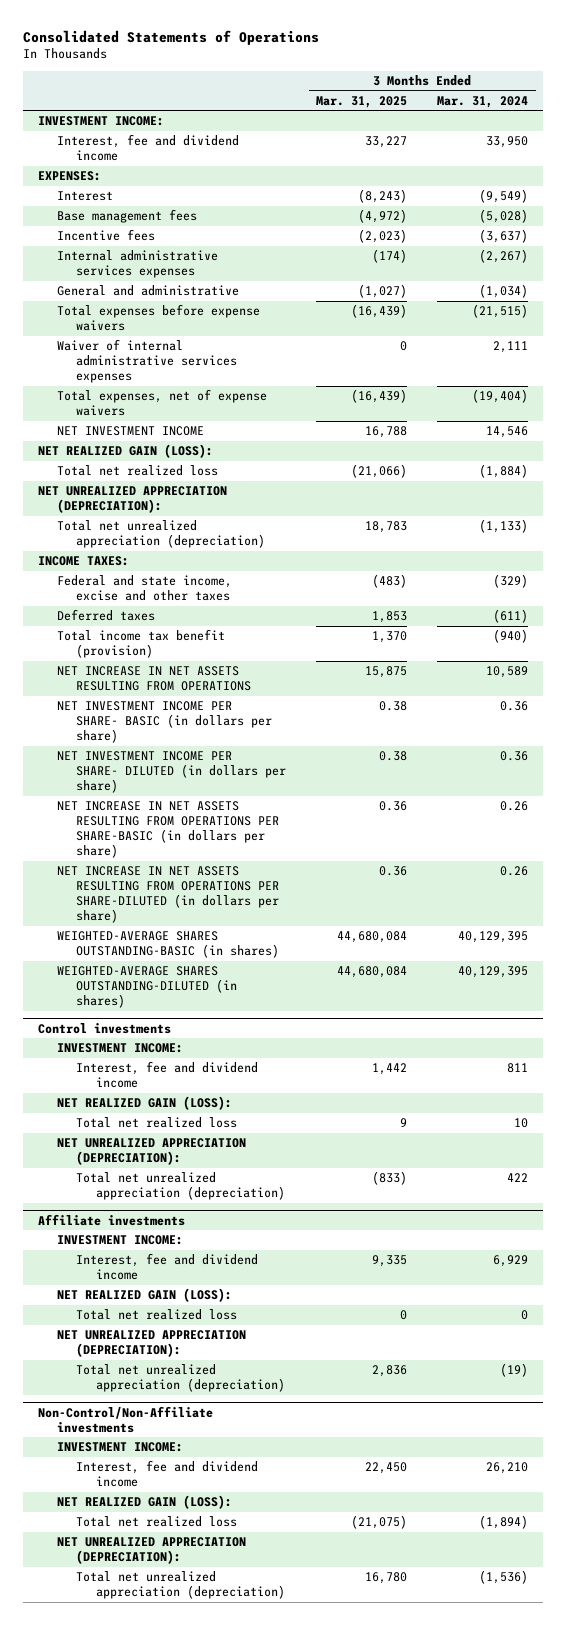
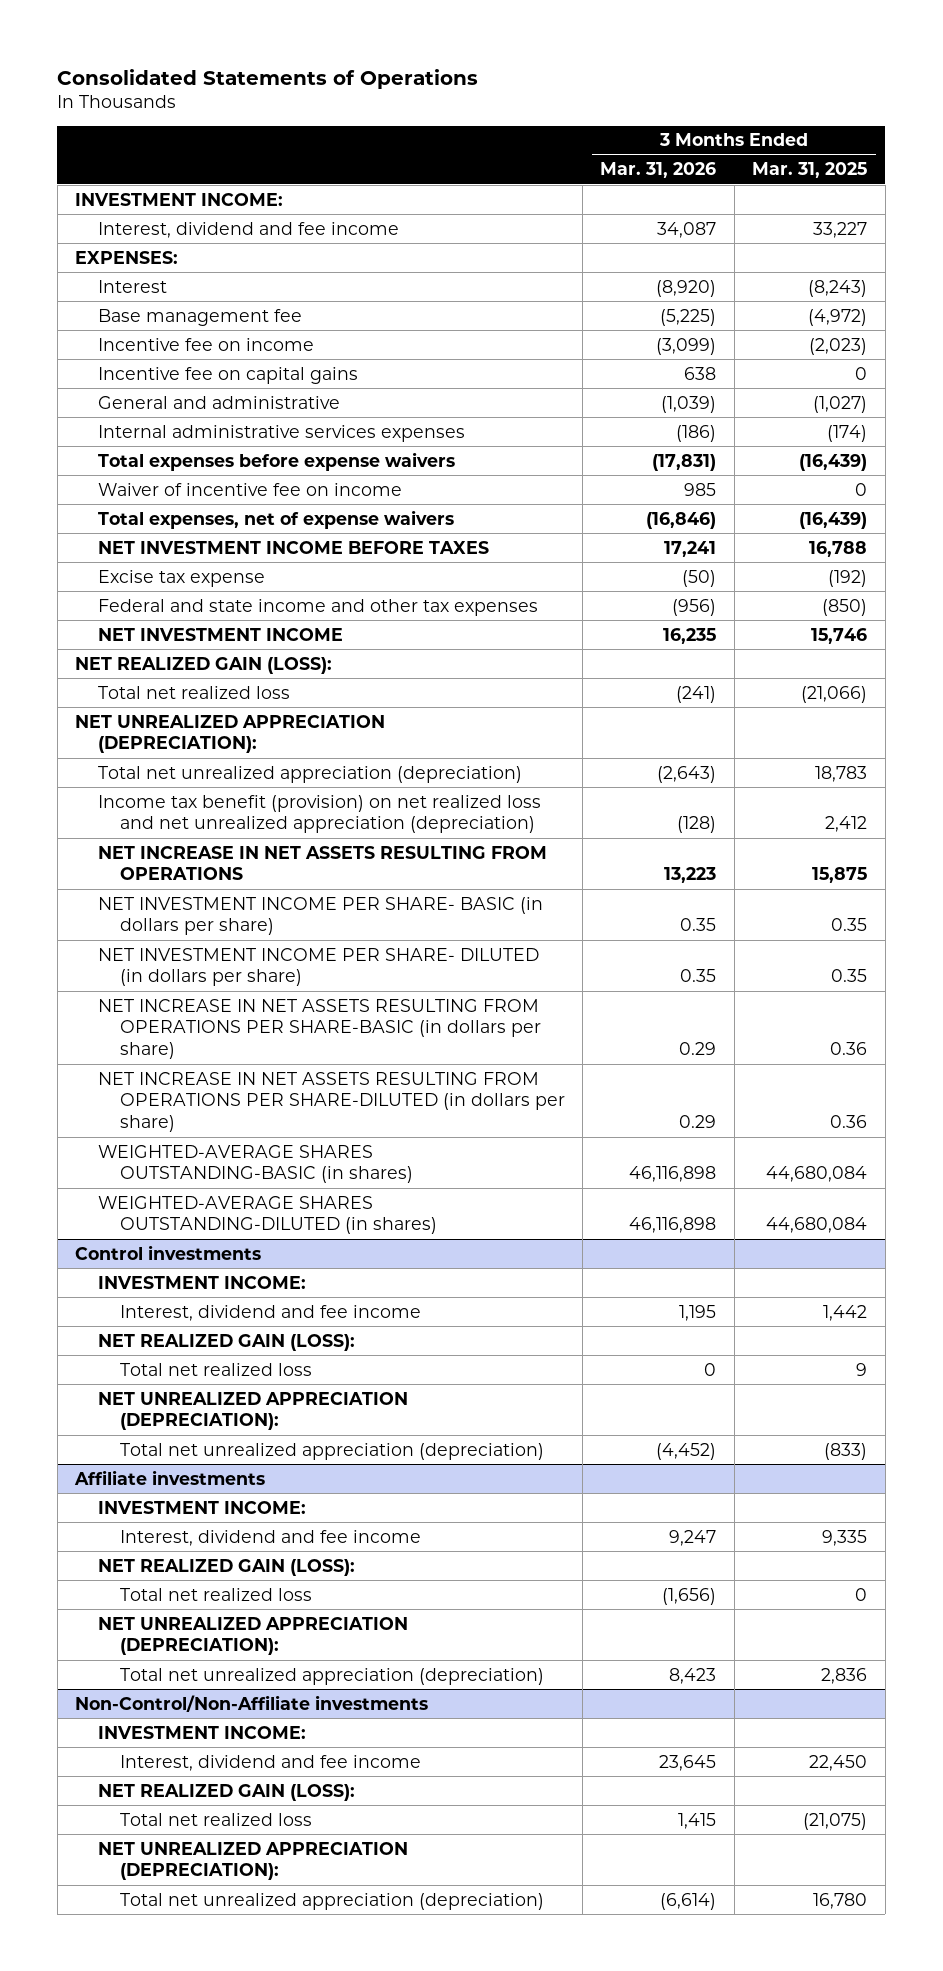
- | 3 Months Ended Mar. 31, 2025 | 3 Months Ended Mar. 31, 2024
+ | 3 Months Ended Mar. 31, 2026 | 3 Months Ended Mar. 31, 2025
- Interest, fee and dividend income | 33,227 | 33,950
+ Interest, dividend and fee income | 34,087 | 33,227
- Base management fees | (4,972) | (5,028)
- Incentive fees | (2,023) | (3,637)
+ Base management fee | (5,225) | (4,972)
+ Incentive fee on income | (3,099) | (2,023)
+ Incentive fee on capital gains | 638 | 0
moved down: Internal administrative services expenses | (186) | (174)
- Waiver of internal administrative services expenses | 0 | 2,111
+ Waiver of incentive fee on income | 985 | 0
- NET INVESTMENT INCOME | 16,788 | 14,546
+ NET INVESTMENT INCOME BEFORE TAXES | 17,241 | 16,788
+ Excise tax expense | (50) | (192)
+ Federal and state income and other tax expenses | (956) | (850)
+ NET INVESTMENT INCOME | 16,235 | 15,746
- INCOME TAXES:
- Federal and state income, excise and other taxes | (483) | (329)
- Deferred taxes | 1,853 | (611)
- Total income tax benefit (provision) | 1,370 | (940)
+ Income tax benefit (provision) on net realized loss and net unrealized appreciation (depreciation) | (128) | 2,412
- NET INVESTMENT INCOME PER SHARE- BASIC (in dollars per share) | 0.38 | 0.36
- NET INVESTMENT INCOME PER SHARE- DILUTED (in dollars per share) | 0.38 | 0.36
+ NET INVESTMENT INCOME PER SHARE- BASIC (in dollars per share) | 0.35 | 0.35
+ NET INVESTMENT INCOME PER SHARE- DILUTED (in dollars per share) | 0.35 | 0.35
@ Control investments
- Interest, fee and dividend income | 1,442 | 811
+ Interest, dividend and fee income | 1,195 | 1,442
@ Affiliate investments
- Interest, fee and dividend income | 9,335 | 6,929
+ Interest, dividend and fee income | 9,247 | 9,335
@ Non-Control/Non-Affiliate investments
- Interest, fee and dividend income | 22,450 | 26,210
+ Interest, dividend and fee income | 23,645 | 22,450

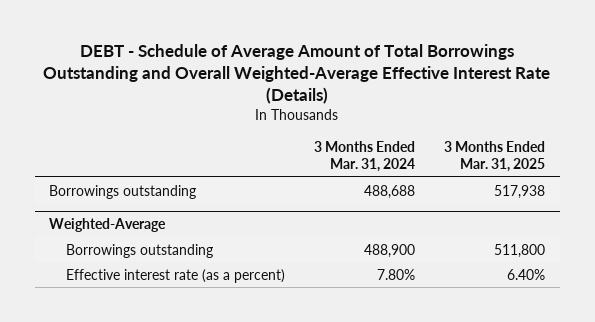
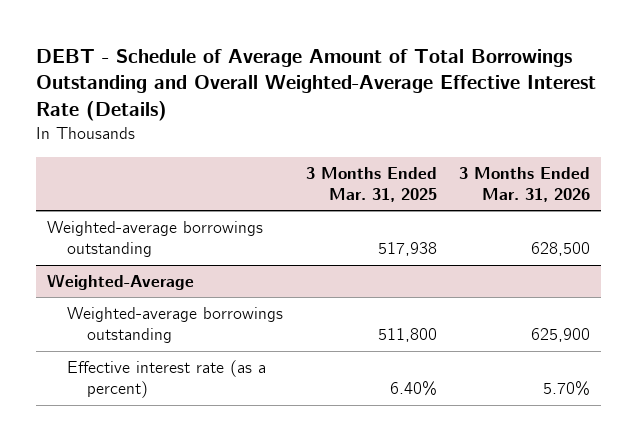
- | 3 Months Ended Mar. 31, 2024 | 3 Months Ended Mar. 31, 2025
+ | 3 Months Ended Mar. 31, 2025 | 3 Months Ended Mar. 31, 2026
- Borrowings outstanding | 488,688 | 517,938
+ Weighted-average borrowings outstanding | 517,938 | 628,500
@ Weighted-Average
- Borrowings outstanding | 488,900 | 511,800
+ Weighted-average borrowings outstanding | 511,800 | 625,900

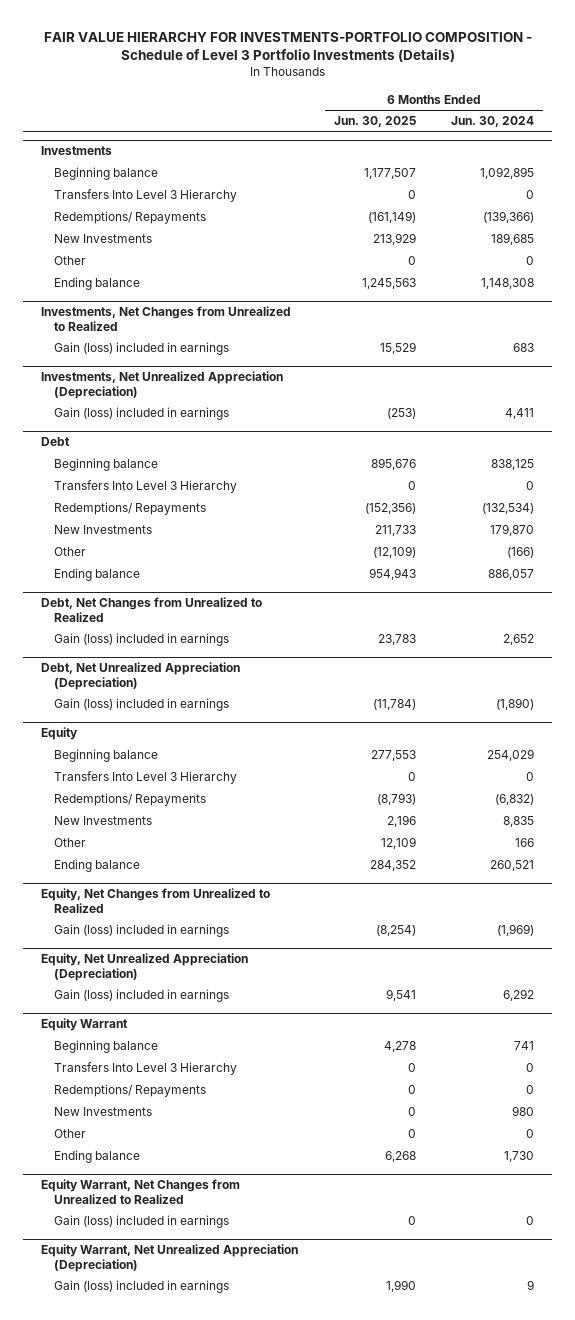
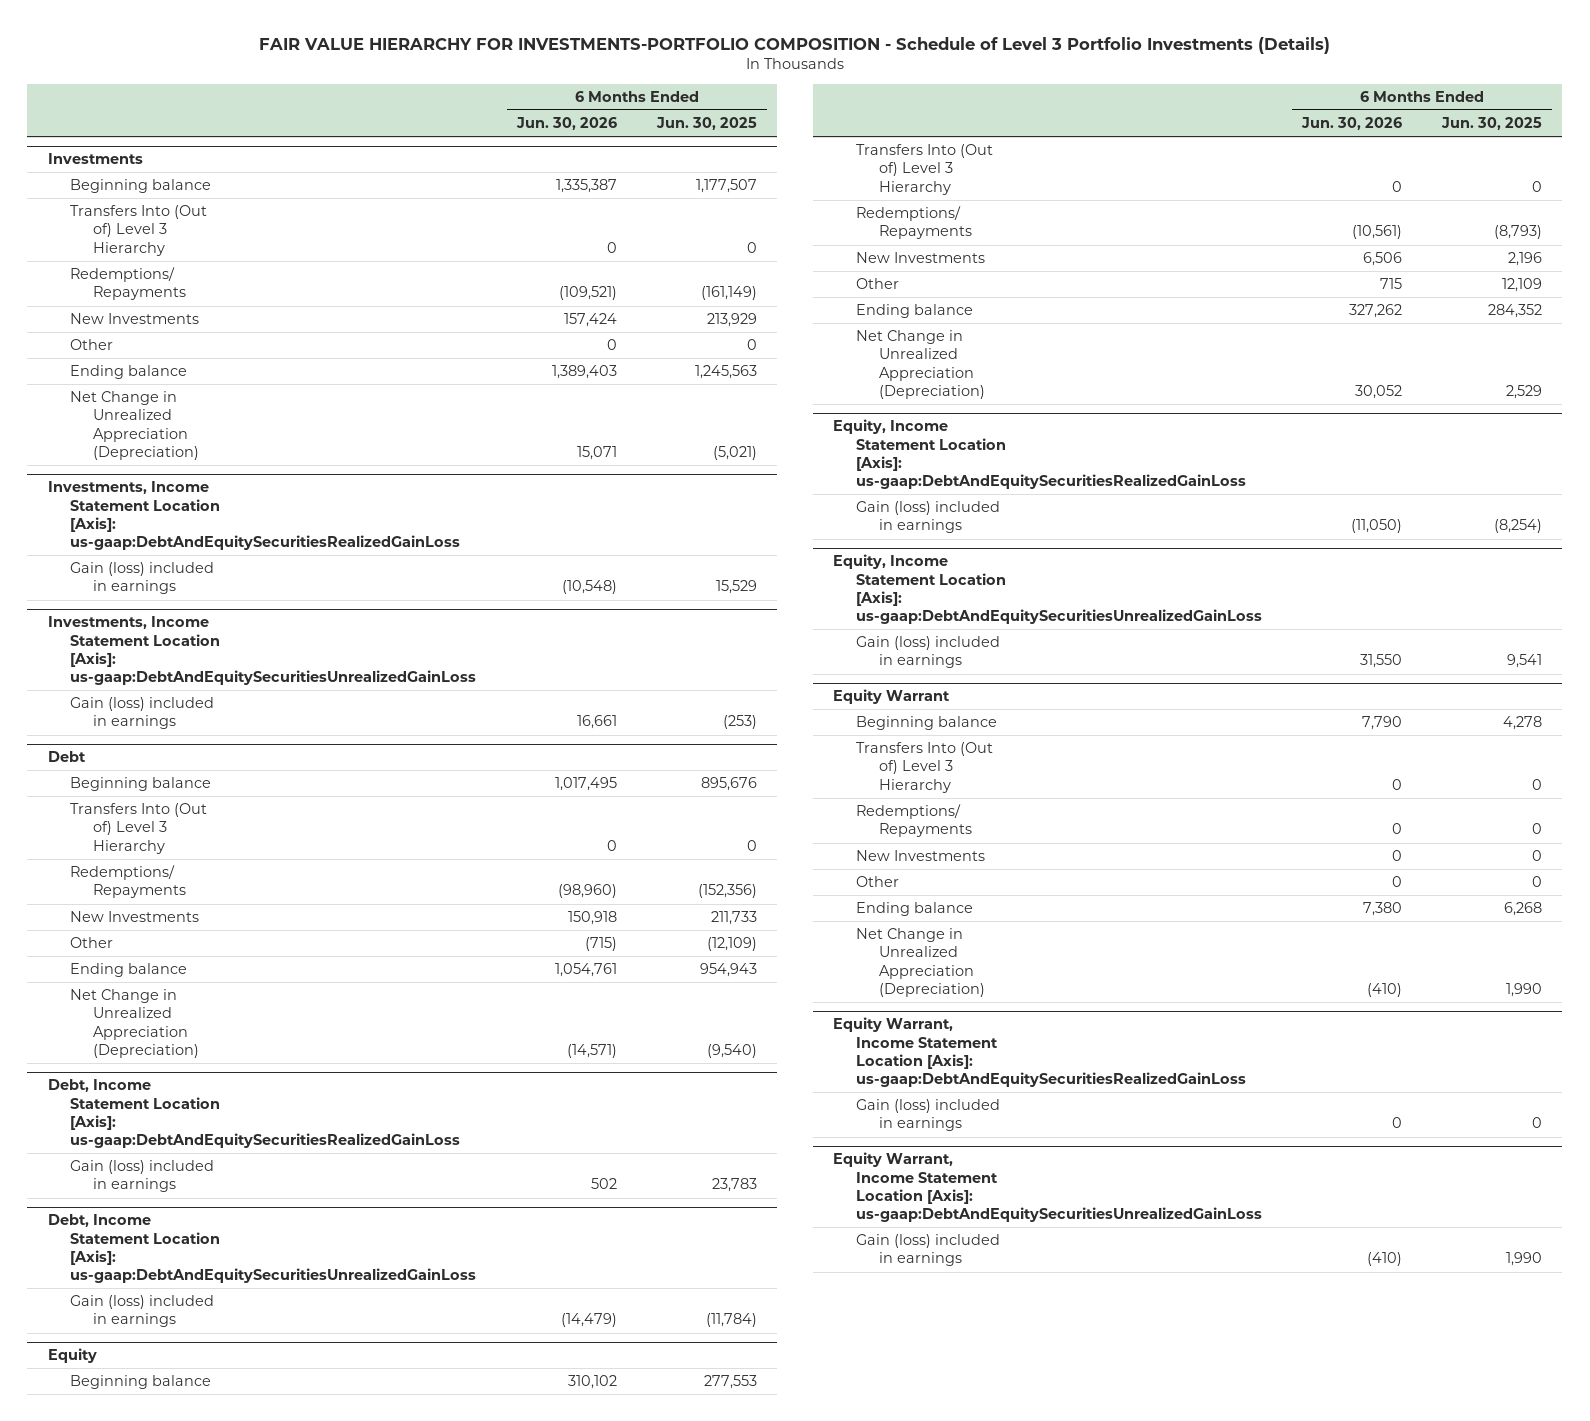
- | 6 Months Ended Jun. 30, 2025 | 6 Months Ended Jun. 30, 2024
+ | 6 Months Ended Jun. 30, 2026 | 6 Months Ended Jun. 30, 2025
@ Investments
- Transfers Into Level 3 Hierarchy | 0 | 0
+ Transfers Into (Out of) Level 3 Hierarchy | 0 | 0
- Investments, Net Changes from Unrealized to Realized
@ Investments
+ Net Change in Unrealized Appreciation (Depreciation) | 15,071 | (5,021)
+ Investments, Income Statement Location [Axis]: us-gaap:DebtAndEquitySecuritiesRealizedGainLoss
- Investments, Net Unrealized Appreciation (Depreciation)
+ Investments, Income Statement Location [Axis]: us-gaap:DebtAndEquitySecuritiesUnrealizedGainLoss
@ Debt
- Transfers Into Level 3 Hierarchy | 0 | 0
+ Transfers Into (Out of) Level 3 Hierarchy | 0 | 0
- Debt, Net Changes from Unrealized to Realized
@ Debt
+ Net Change in Unrealized Appreciation (Depreciation) | (14,571) | (9,540)
+ Debt, Income Statement Location [Axis]: us-gaap:DebtAndEquitySecuritiesRealizedGainLoss
- Debt, Net Unrealized Appreciation (Depreciation)
+ Debt, Income Statement Location [Axis]: us-gaap:DebtAndEquitySecuritiesUnrealizedGainLoss
@ Equity
- Transfers Into Level 3 Hierarchy | 0 | 0
+ Transfers Into (Out of) Level 3 Hierarchy | 0 | 0
- Equity, Net Changes from Unrealized to Realized
@ Equity
+ Net Change in Unrealized Appreciation (Depreciation) | 30,052 | 2,529
+ Equity, Income Statement Location [Axis]: us-gaap:DebtAndEquitySecuritiesRealizedGainLoss
- Equity, Net Unrealized Appreciation (Depreciation)
+ Equity, Income Statement Location [Axis]: us-gaap:DebtAndEquitySecuritiesUnrealizedGainLoss
@ Equity Warrant
- Transfers Into Level 3 Hierarchy | 0 | 0
+ Transfers Into (Out of) Level 3 Hierarchy | 0 | 0
- Equity Warrant, Net Changes from Unrealized to Realized
@ Equity Warrant
+ Net Change in Unrealized Appreciation (Depreciation) | (410) | 1,990
+ Equity Warrant, Income Statement Location [Axis]: us-gaap:DebtAndEquitySecuritiesRealizedGainLoss
- Equity Warrant, Net Unrealized Appreciation (Depreciation)
+ Equity Warrant, Income Statement Location [Axis]: us-gaap:DebtAndEquitySecuritiesUnrealizedGainLoss

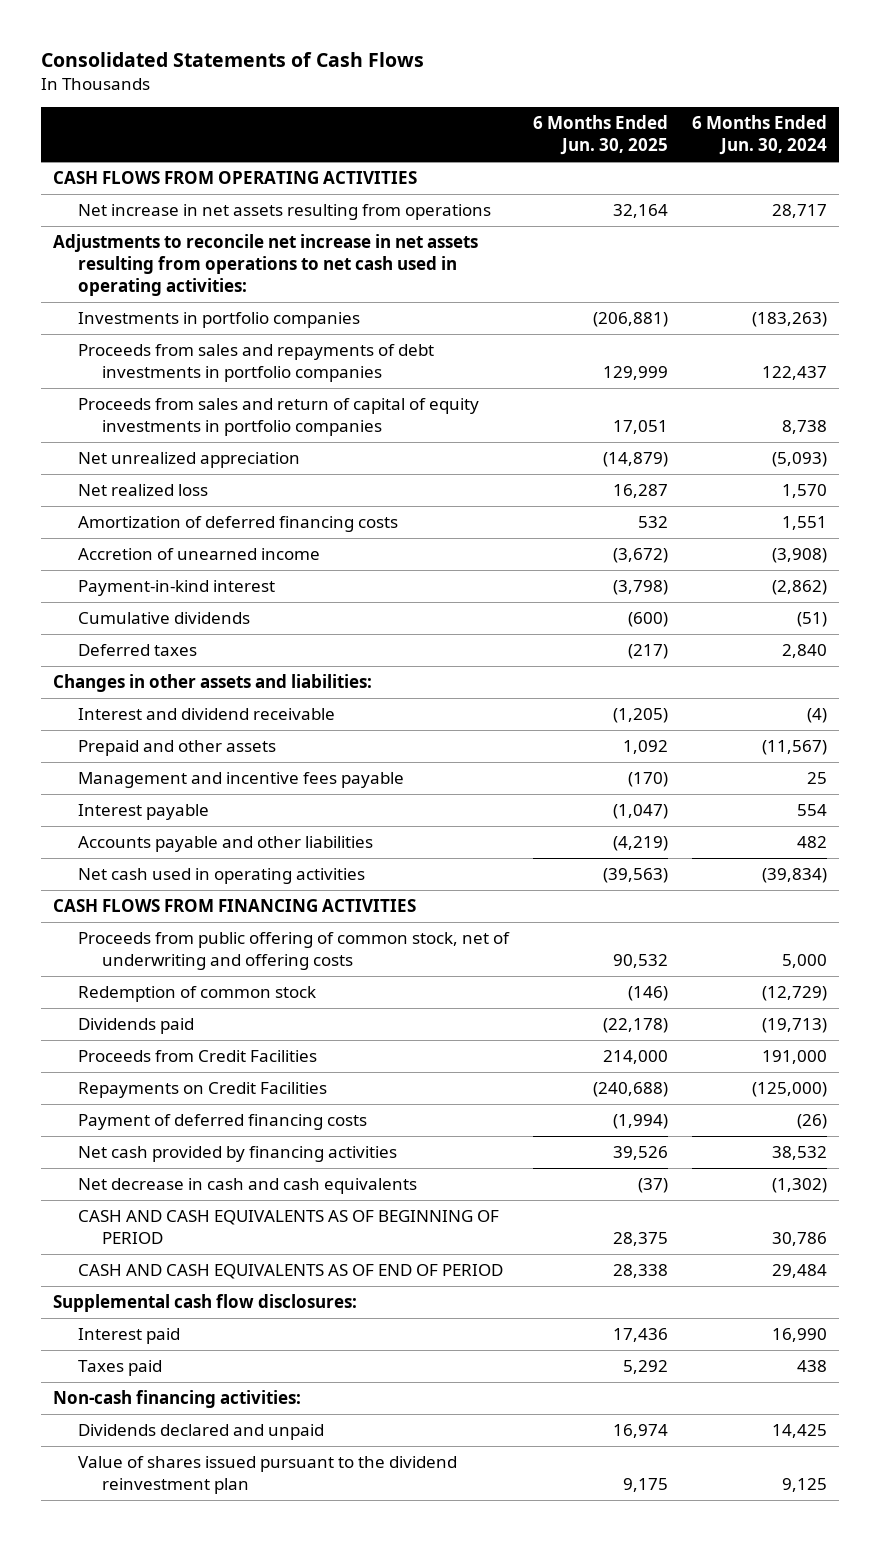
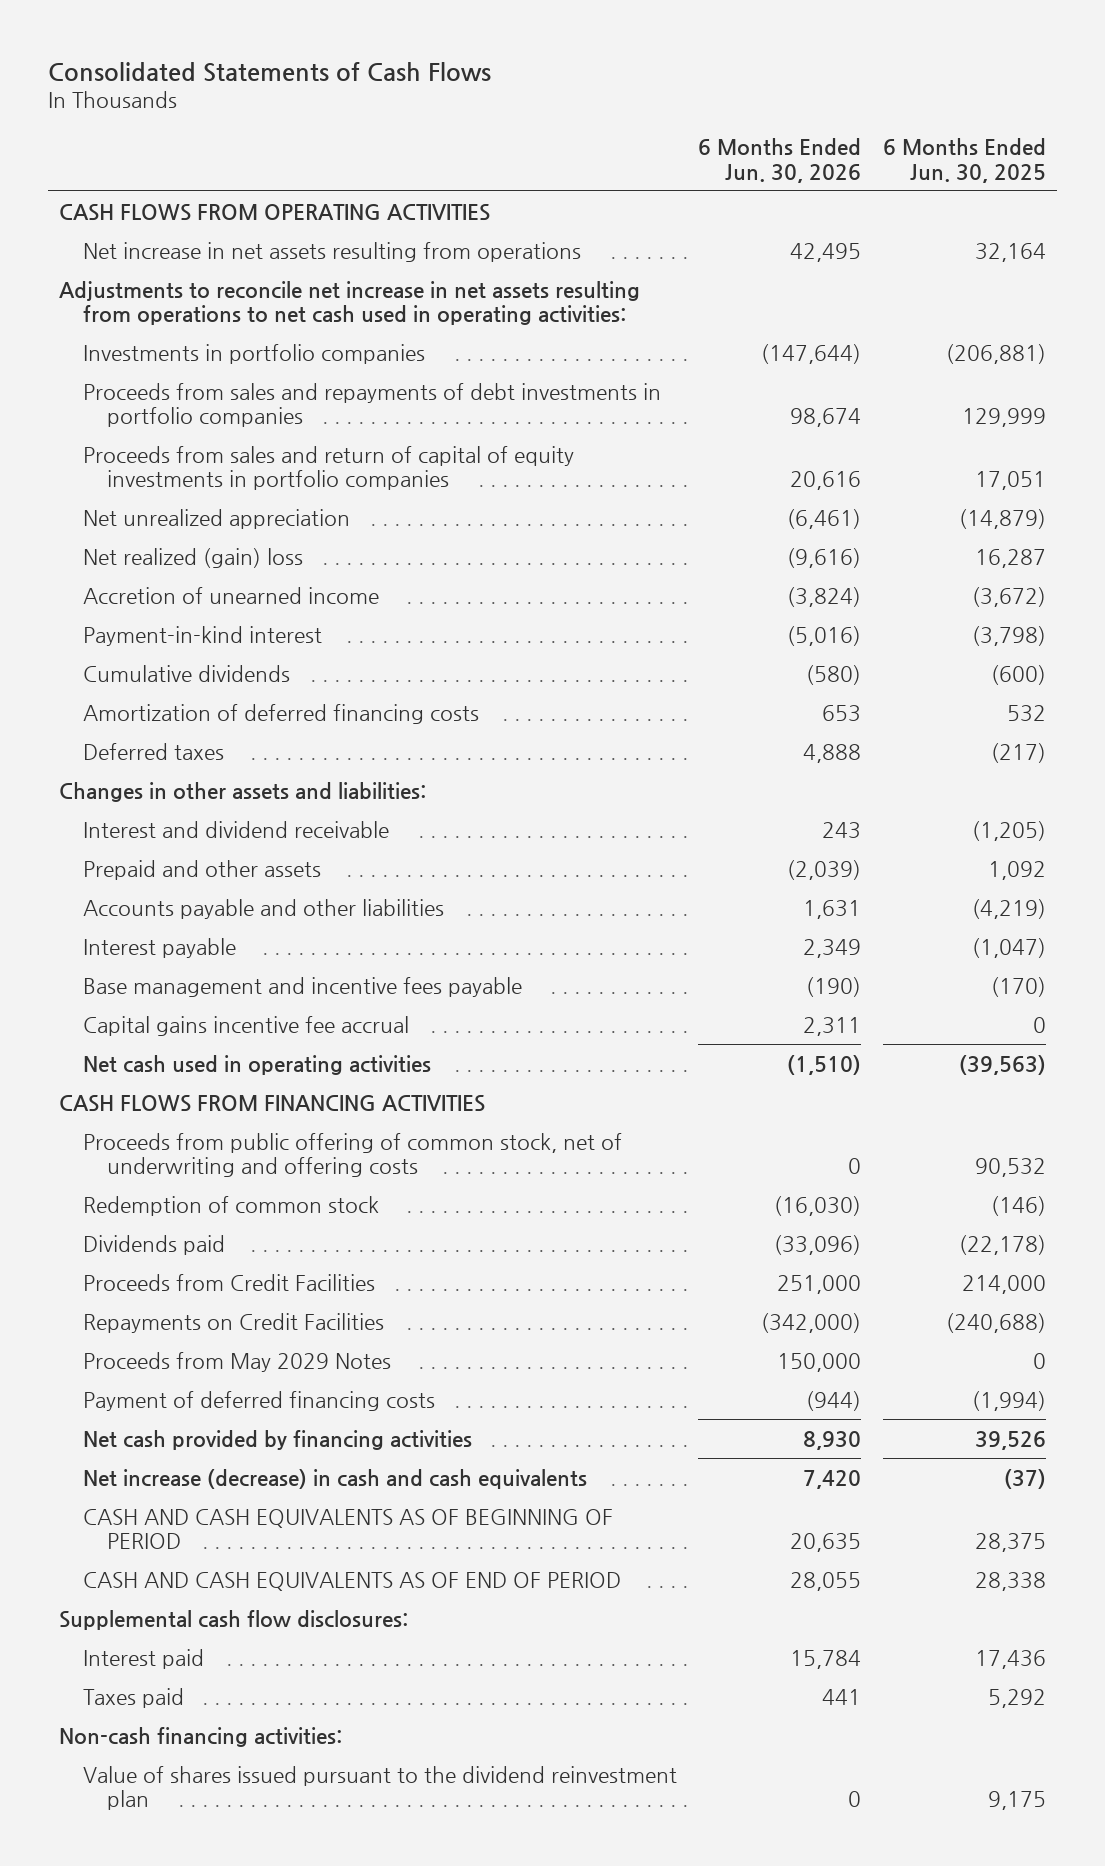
- | 6 Months Ended Jun. 30, 2025 | 6 Months Ended Jun. 30, 2024
+ | 6 Months Ended Jun. 30, 2026 | 6 Months Ended Jun. 30, 2025
- Net realized loss | 16,287 | 1,570
+ Net realized (gain) loss | (9,616) | 16,287
moved down: Amortization of deferred financing costs | 653 | 532
- Management and incentive fees payable | (170) | 25
moved down: Interest payable | 2,349 | (1,047)
+ Base management and incentive fees payable | (190) | (170)
+ Capital gains incentive fee accrual | 2,311 | 0
+ Proceeds from May 2029 Notes | 150,000 | 0
- Net decrease in cash and cash equivalents | (37) | (1,302)
+ Net increase (decrease) in cash and cash equivalents | 7,420 | (37)
- Dividends declared and unpaid | 16,974 | 14,425

